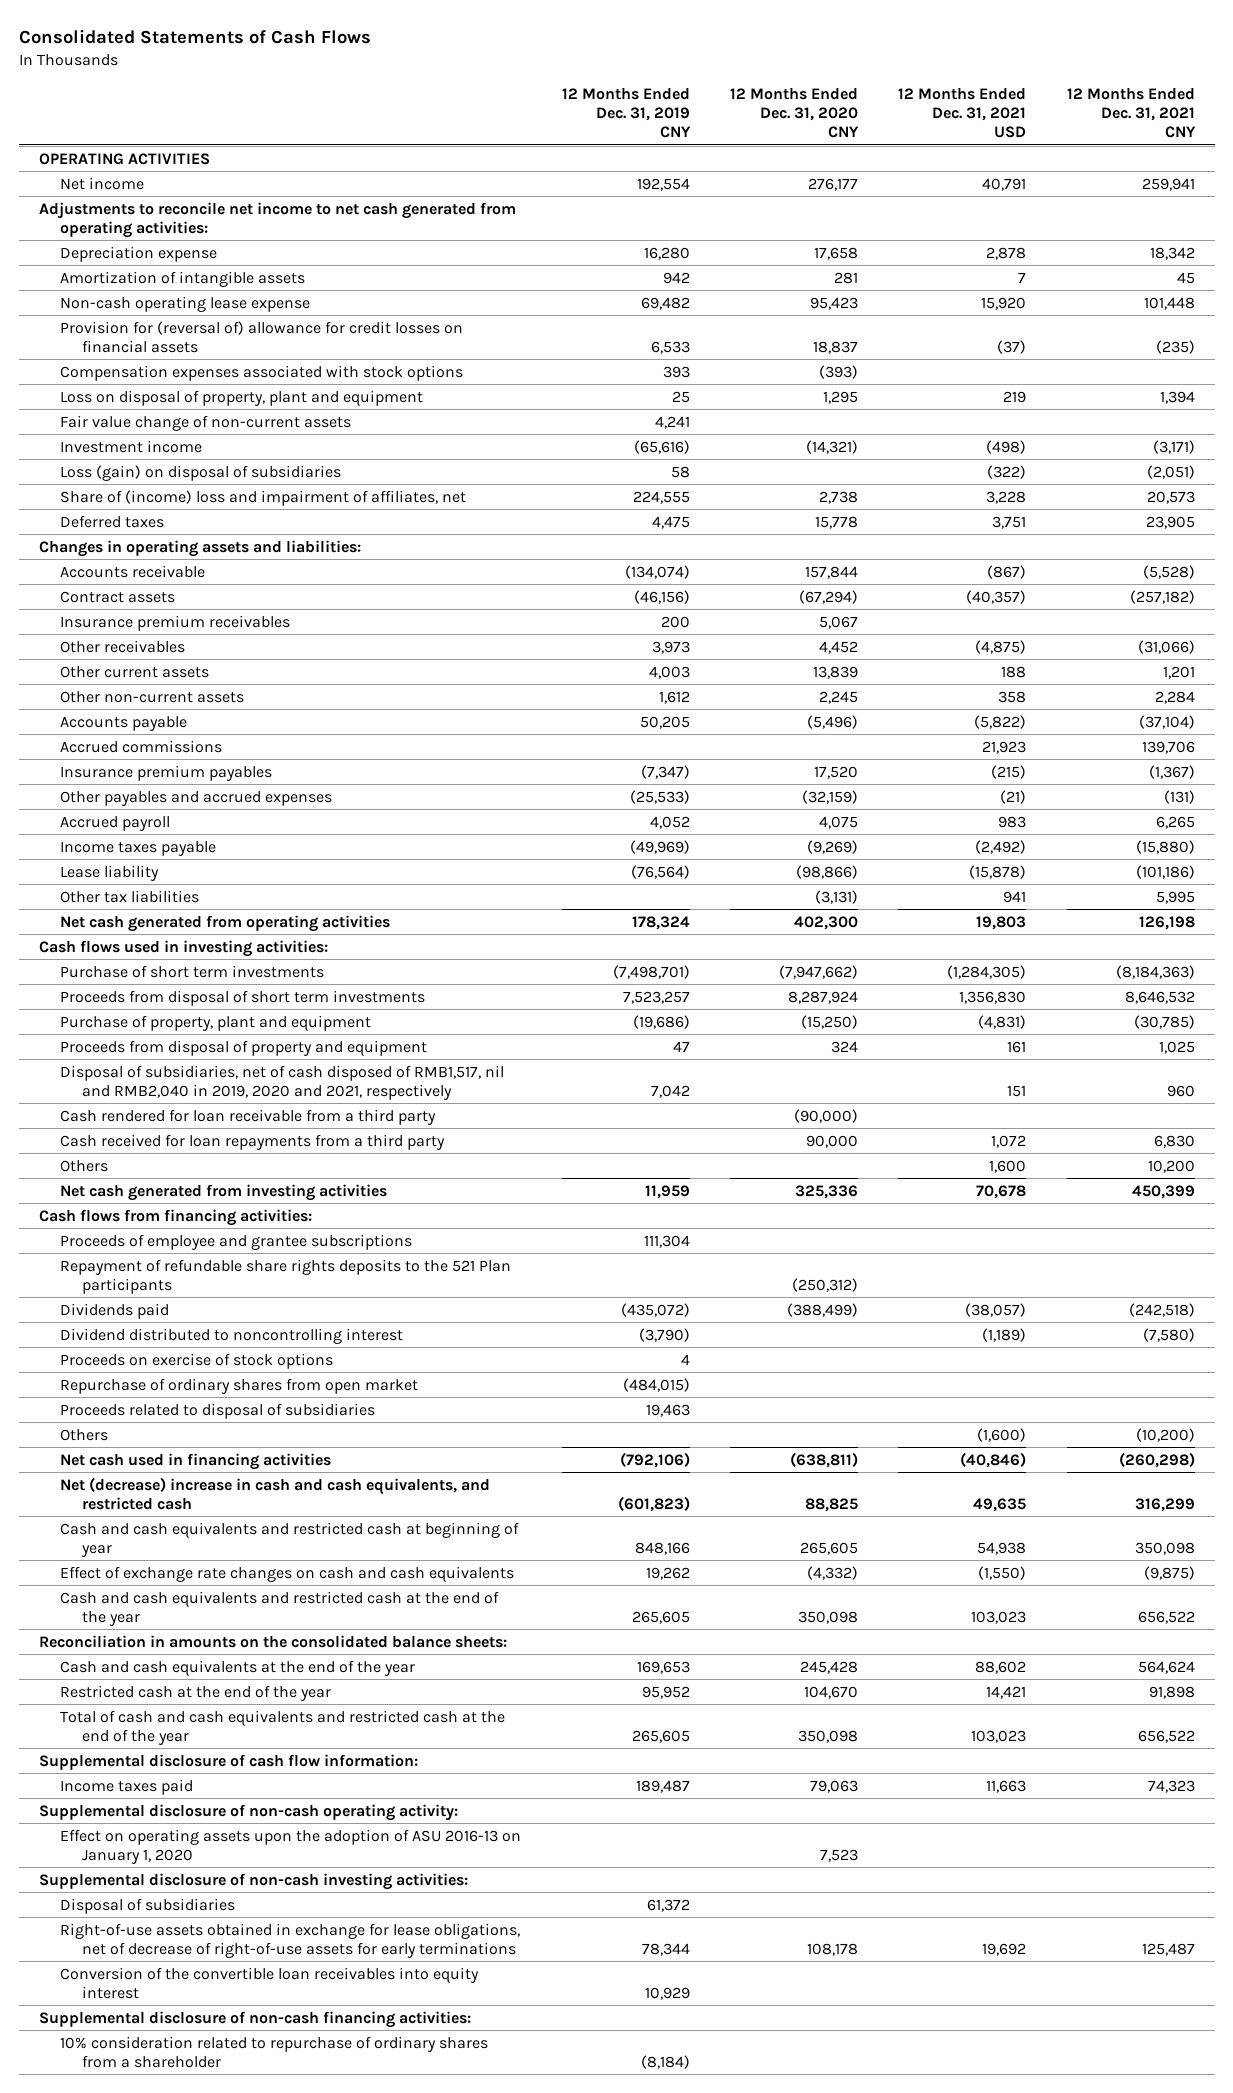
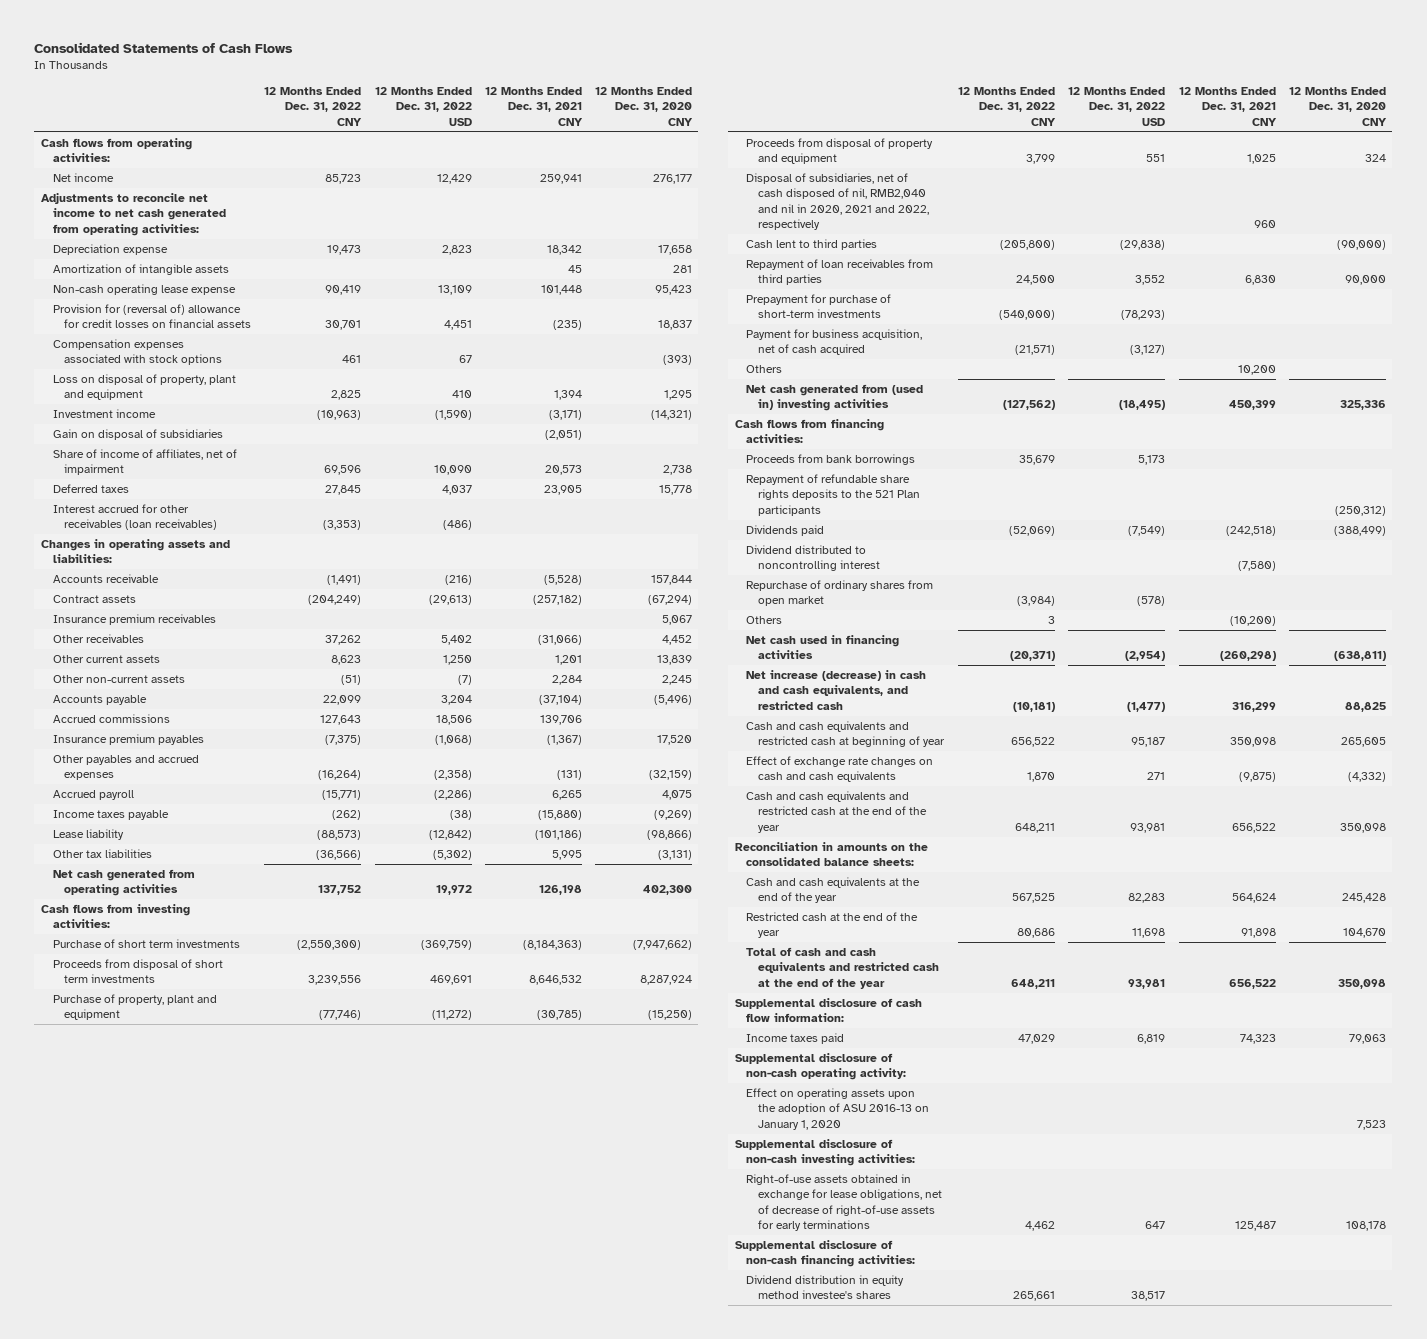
- | 12 Months Ended Dec. 31, 2019 CNY | 12 Months Ended Dec. 31, 2020 CNY | 12 Months Ended Dec. 31, 2021 USD | 12 Months Ended Dec. 31, 2021 CNY
+ | 12 Months Ended Dec. 31, 2022 CNY | 12 Months Ended Dec. 31, 2022 USD | 12 Months Ended Dec. 31, 2021 CNY | 12 Months Ended Dec. 31, 2020 CNY
- OPERATING ACTIVITIES
+ Cash flows from operating activities:
- Fair value change of non-current assets | 4,241 | | |
- Loss (gain) on disposal of subsidiaries | 58 | | (322) | (2,051)
- Share of (income) loss and impairment of affiliates, net | 224,555 | 2,738 | 3,228 | 20,573
+ Gain on disposal of subsidiaries | | | (2,051) |
+ Share of income of affiliates, net of impairment | 69,596 | 10,090 | 20,573 | 2,738
+ Interest accrued for other receivables (loan receivables) | (3,353) | (486) | |
- Cash flows used in investing activities:
+ Cash flows from investing activities:
- Disposal of subsidiaries, net of cash disposed of RMB1,517, nil and RMB2,040 in 2019, 2020 and 2021, respectively | 7,042 | | 151 | 960
- Cash rendered for loan receivable from a third party | | (90,000) | |
- Cash received for loan repayments from a third party | | 90,000 | 1,072 | 6,830
+ Disposal of subsidiaries, net of cash disposed of nil, RMB2,040 and nil in 2020, 2021 and 2022, respectively | | | 960 |
+ Cash lent to third parties | (205,800) | (29,838) | | (90,000)
+ Repayment of loan receivables from third parties | 24,500 | 3,552 | 6,830 | 90,000
+ Prepayment for purchase of short-term investments | (540,000) | (78,293) | |
+ Payment for business acquisition, net of cash acquired | (21,571) | (3,127) | |
- Net cash generated from investing activities | 11,959 | 325,336 | 70,678 | 450,399
+ Net cash generated from (used in) investing activities | (127,562) | (18,495) | 450,399 | 325,336
- Proceeds of employee and grantee subscriptions | 111,304 | | |
+ Proceeds from bank borrowings | 35,679 | 5,173 | |
- Proceeds on exercise of stock options | 4 | | |
- Proceeds related to disposal of subsidiaries | 19,463 | | |
- Net (decrease) increase in cash and cash equivalents, and restricted cash | (601,823) | 88,825 | 49,635 | 316,299
+ Net increase (decrease) in cash and cash equivalents, and restricted cash | (10,181) | (1,477) | 316,299 | 88,825
- Disposal of subsidiaries | 61,372 | | |
- Conversion of the convertible loan receivables into equity interest | 10,929 | | |
- 10% consideration related to repurchase of ordinary shares from a shareholder | (8,184) | | |
+ Dividend distribution in equity method investee's shares | 265,661 | 38,517 | |

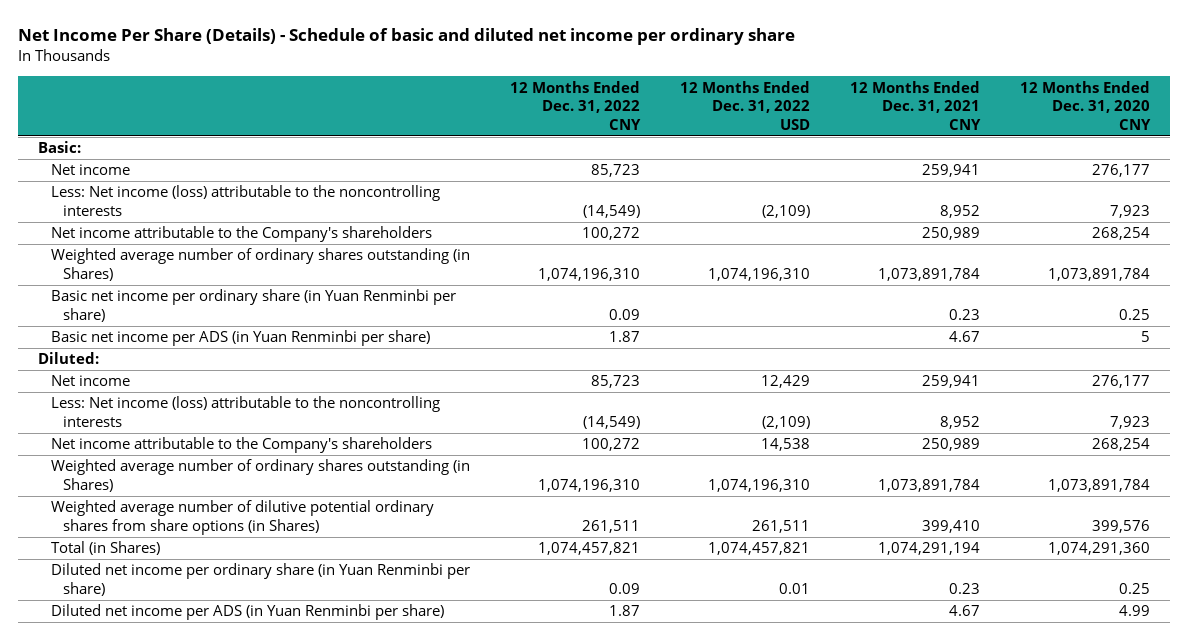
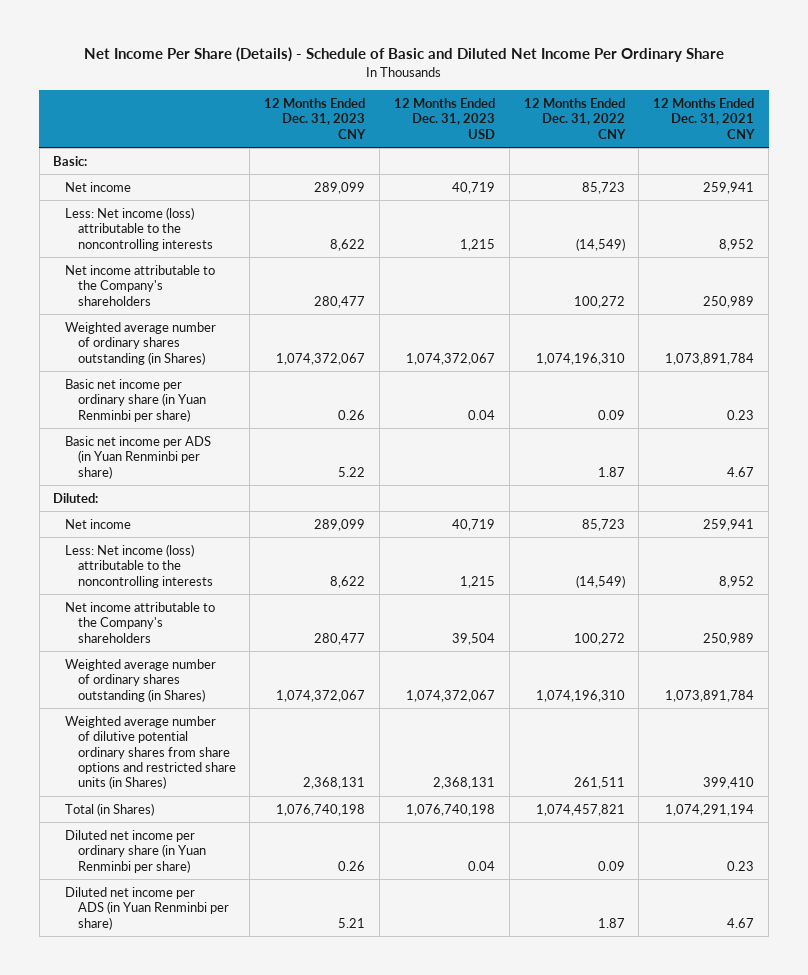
- Net Income Per Share (Details) - Schedule of basic and diluted net income per ordinary share
+ Net Income Per Share (Details) - Schedule of Basic and Diluted Net Income Per Ordinary Share
- | 12 Months Ended Dec. 31, 2022 CNY | 12 Months Ended Dec. 31, 2022 USD | 12 Months Ended Dec. 31, 2021 CNY | 12 Months Ended Dec. 31, 2020 CNY
+ | 12 Months Ended Dec. 31, 2023 CNY | 12 Months Ended Dec. 31, 2023 USD | 12 Months Ended Dec. 31, 2022 CNY | 12 Months Ended Dec. 31, 2021 CNY
- Weighted average number of dilutive potential ordinary shares from share options (in Shares) | 261,511 | 261,511 | 399,410 | 399,576
+ Weighted average number of dilutive potential ordinary shares from share options and restricted share units (in Shares) | 2,368,131 | 2,368,131 | 261,511 | 399,410

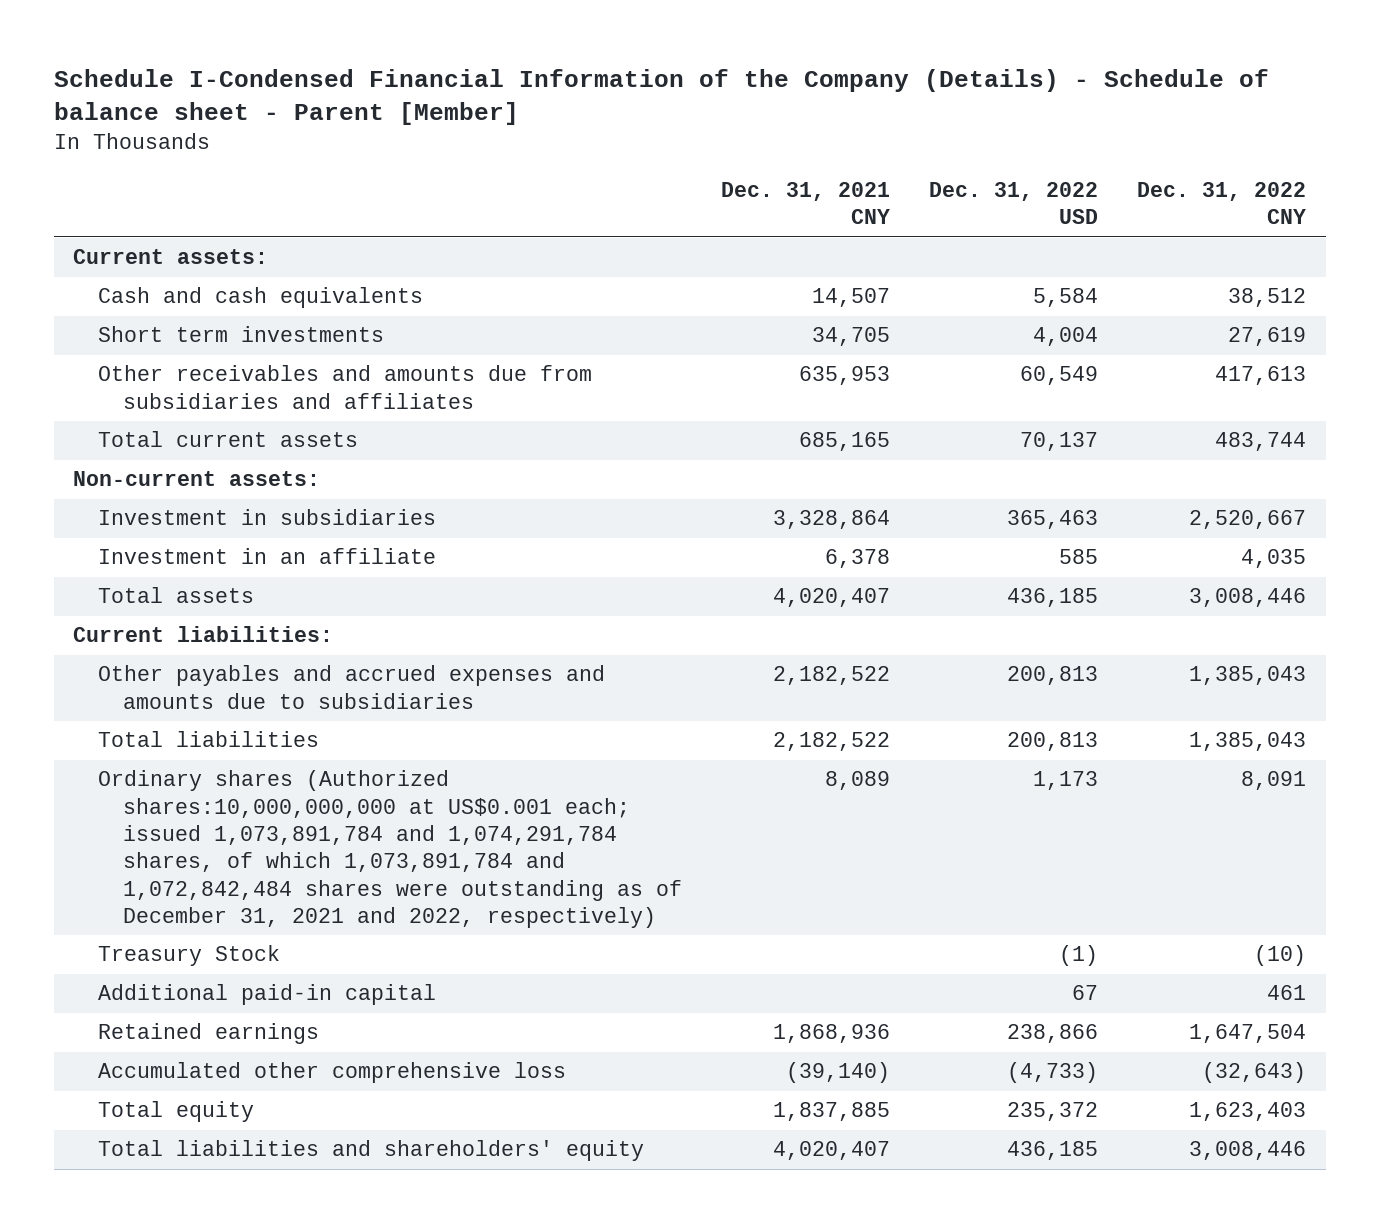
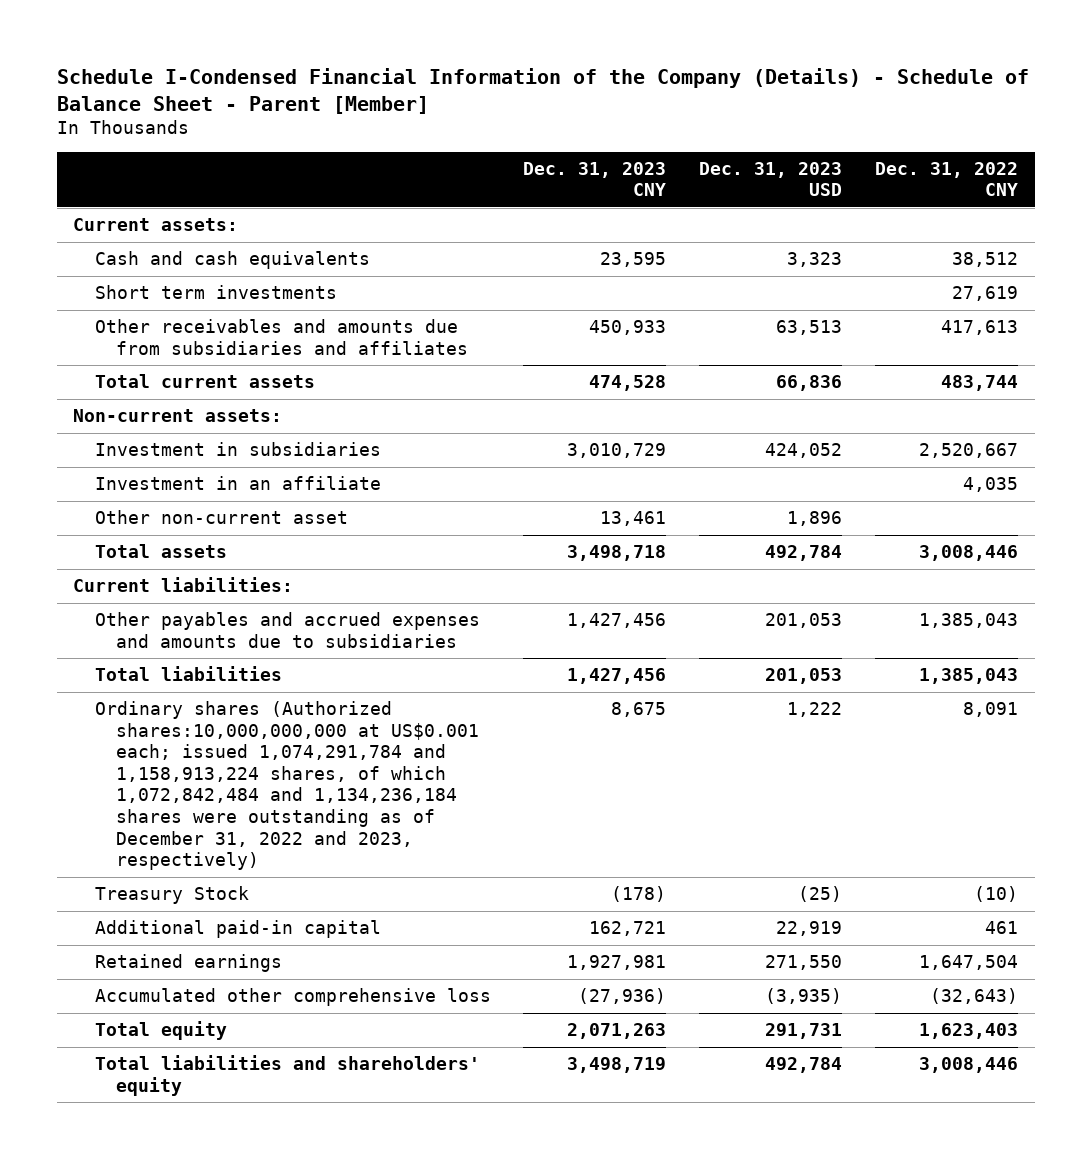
- Schedule I-Condensed Financial Information of the Company (Details) - Schedule of balance sheet - Parent [Member]
+ Schedule I-Condensed Financial Information of the Company (Details) - Schedule of Balance Sheet - Parent [Member]
- | Dec. 31, 2021 CNY | Dec. 31, 2022 USD | Dec. 31, 2022 CNY
+ | Dec. 31, 2023 CNY | Dec. 31, 2023 USD | Dec. 31, 2022 CNY
+ Other non-current asset | 13,461 | 1,896 |
- Ordinary shares (Authorized shares:10,000,000,000 at US$0.001 each; issued 1,073,891,784 and 1,074,291,784 shares, of which 1,073,891,784 and 1,072,842,484 shares were outstanding as of December 31, 2021 and 2022, respectively) | 8,089 | 1,173 | 8,091
+ Ordinary shares (Authorized shares:10,000,000,000 at US$0.001 each; issued 1,074,291,784 and 1,158,913,224 shares, of which 1,072,842,484 and 1,134,236,184 shares were outstanding as of December 31, 2022 and 2023, respectively) | 8,675 | 1,222 | 8,091

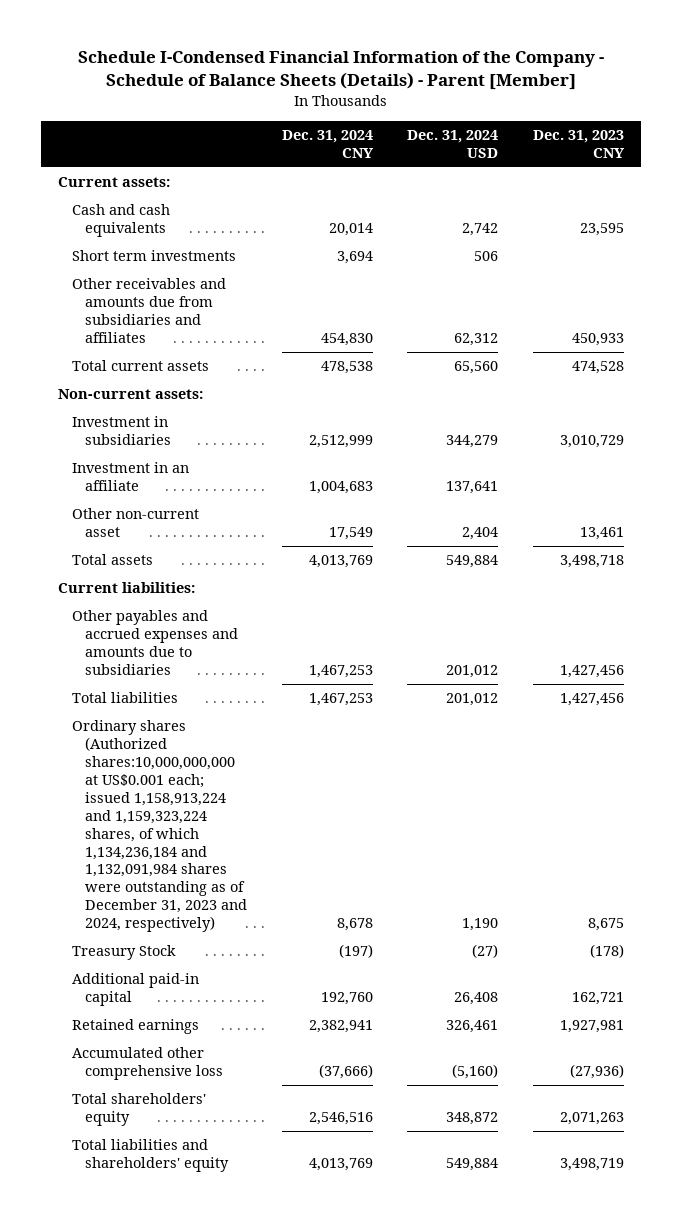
- Schedule I-Condensed Financial Information of the Company (Details) - Schedule of Balance Sheet - Parent [Member]
+ Schedule I-Condensed Financial Information of the Company - Schedule of Balance Sheets (Details) - Parent [Member]
- | Dec. 31, 2023 CNY | Dec. 31, 2023 USD | Dec. 31, 2022 CNY
+ | Dec. 31, 2024 CNY | Dec. 31, 2024 USD | Dec. 31, 2023 CNY
- Ordinary shares (Authorized shares:10,000,000,000 at US$0.001 each; issued 1,074,291,784 and 1,158,913,224 shares, of which 1,072,842,484 and 1,134,236,184 shares were outstanding as of December 31, 2022 and 2023, respectively) | 8,675 | 1,222 | 8,091
+ Ordinary shares (Authorized shares:10,000,000,000 at US$0.001 each; issued 1,158,913,224 and 1,159,323,224 shares, of which 1,134,236,184 and 1,132,091,984 shares were outstanding as of December 31, 2023 and 2024, respectively) | 8,678 | 1,190 | 8,675
- Total equity | 2,071,263 | 291,731 | 1,623,403
+ Total shareholders' equity | 2,546,516 | 348,872 | 2,071,263

